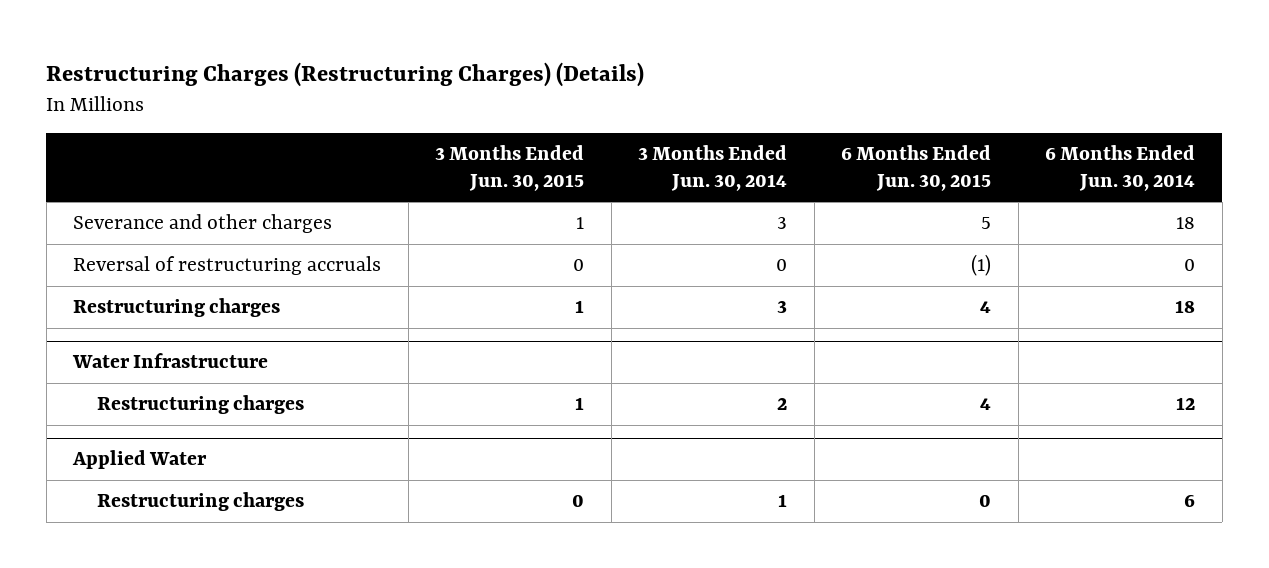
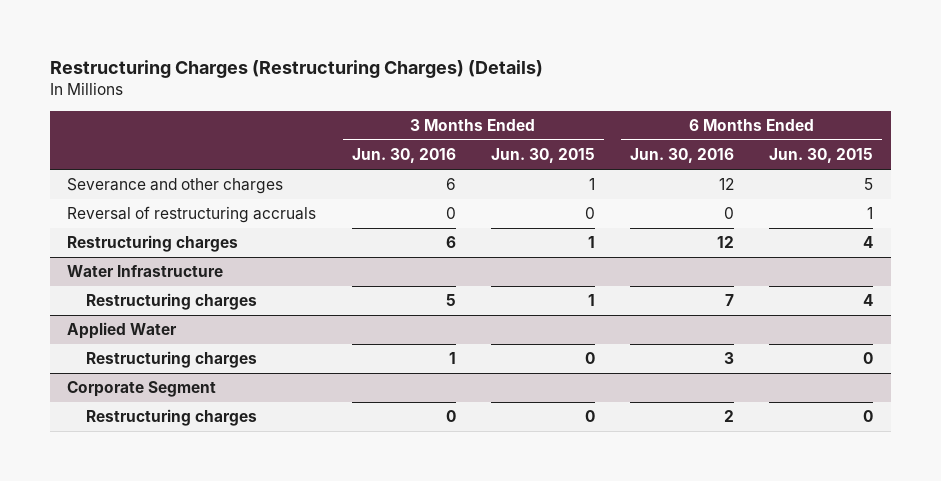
- | 3 Months Ended Jun. 30, 2015 | 3 Months Ended Jun. 30, 2014 | 6 Months Ended Jun. 30, 2015 | 6 Months Ended Jun. 30, 2014
+ | 3 Months Ended Jun. 30, 2016 | 3 Months Ended Jun. 30, 2015 | 6 Months Ended Jun. 30, 2016 | 6 Months Ended Jun. 30, 2015
- Reversal of restructuring accruals | 0 | 0 | (1) | 0
+ Reversal of restructuring accruals | 0 | 0 | 0 | 1
+ Corporate Segment
+ Restructuring charges | 0 | 0 | 2 | 0

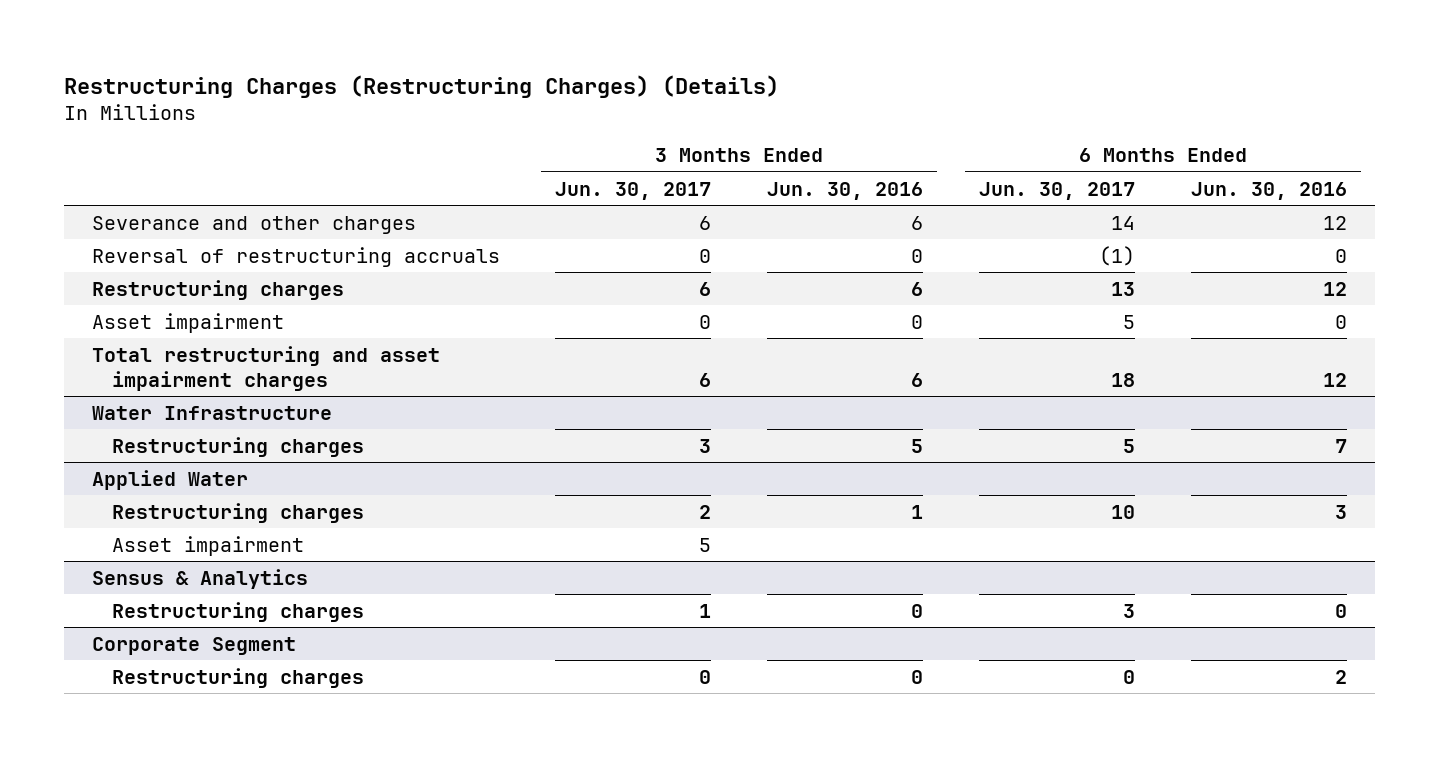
- | 3 Months Ended Jun. 30, 2016 | 3 Months Ended Jun. 30, 2015 | 6 Months Ended Jun. 30, 2016 | 6 Months Ended Jun. 30, 2015
+ | 3 Months Ended Jun. 30, 2017 | 3 Months Ended Jun. 30, 2016 | 6 Months Ended Jun. 30, 2017 | 6 Months Ended Jun. 30, 2016
+ Asset impairment | 0 | 0 | 5 | 0
+ Total restructuring and asset impairment charges | 6 | 6 | 18 | 12
@ Applied Water
+ Asset impairment | 5 | | |
+ Sensus & Analytics
+ Restructuring charges | 1 | 0 | 3 | 0

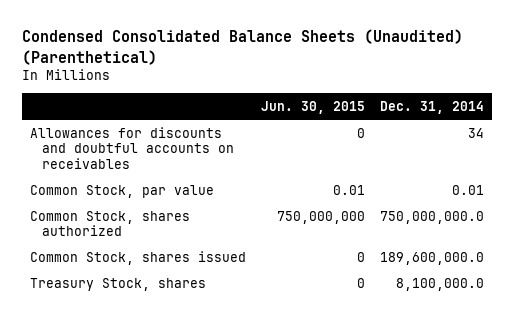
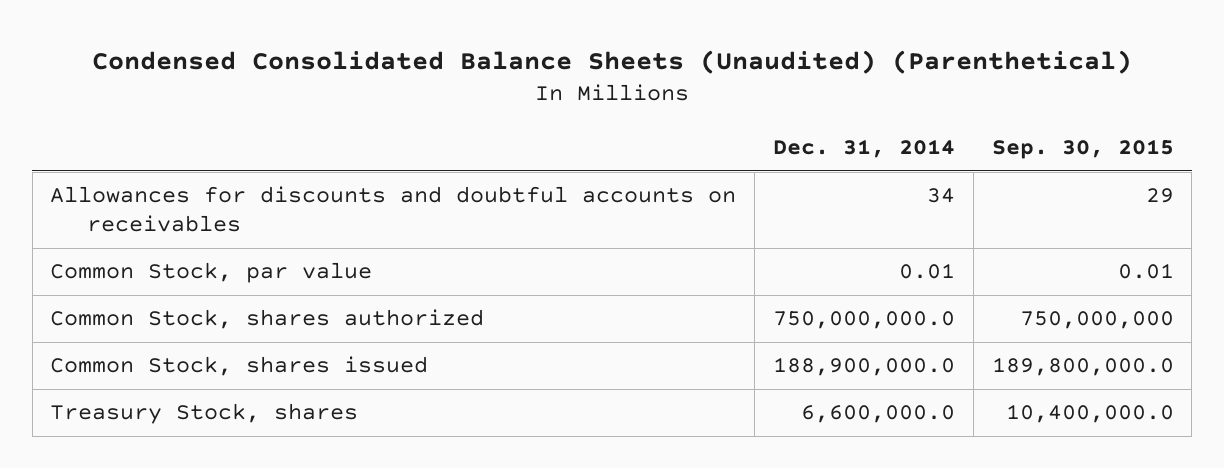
- | Jun. 30, 2015 | Dec. 31, 2014
+ | Dec. 31, 2014 | Sep. 30, 2015
- Common Stock, shares issued | 0 | 189,600,000.0
- Treasury Stock, shares | 0 | 8,100,000.0
+ Common Stock, shares issued | 188,900,000.0 | 189,800,000.0
+ Treasury Stock, shares | 6,600,000.0 | 10,400,000.0

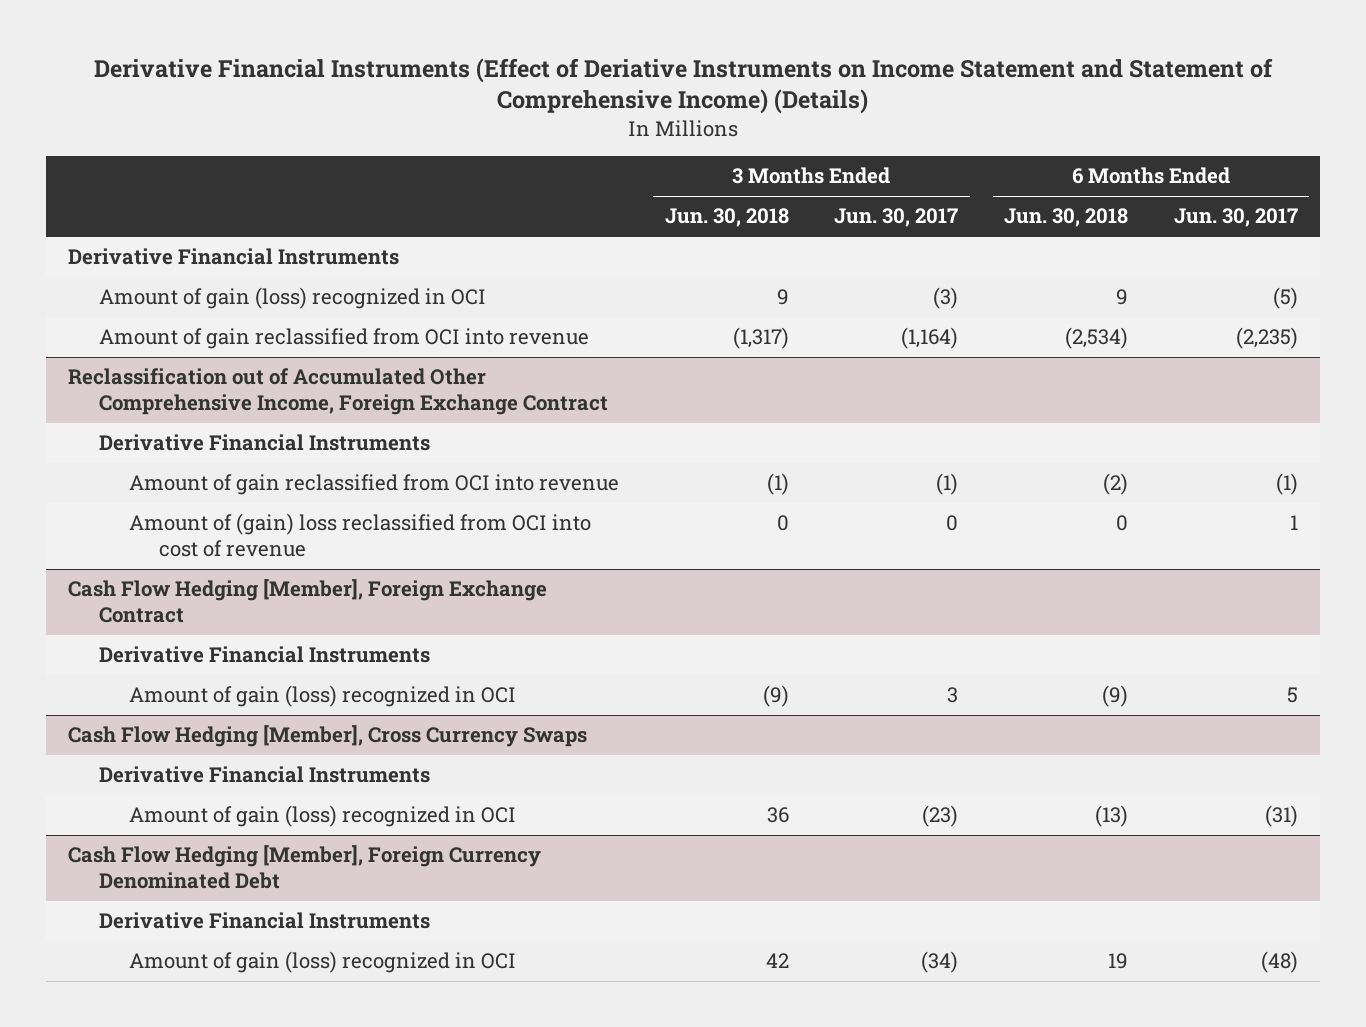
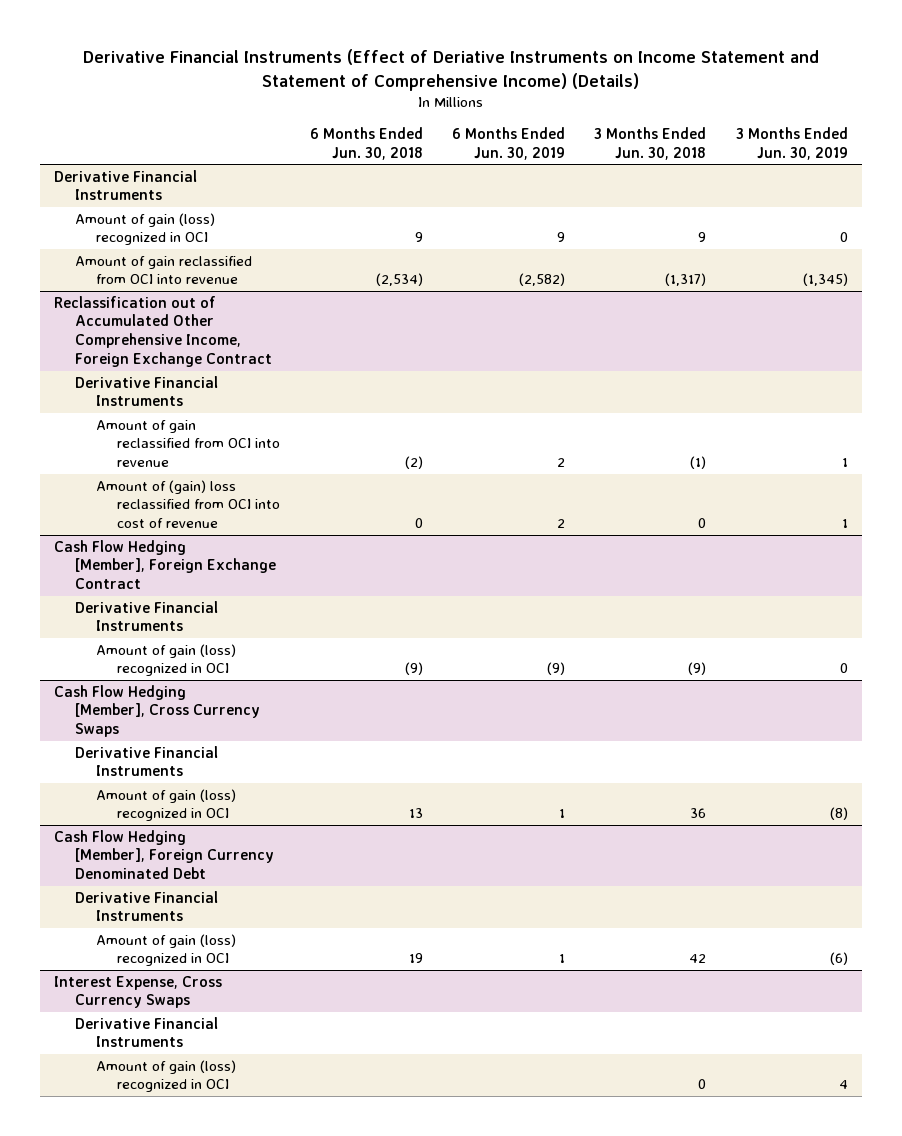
- | 3 Months Ended Jun. 30, 2018 | 3 Months Ended Jun. 30, 2017 | 6 Months Ended Jun. 30, 2018 | 6 Months Ended Jun. 30, 2017
+ | 6 Months Ended Jun. 30, 2018 | 6 Months Ended Jun. 30, 2019 | 3 Months Ended Jun. 30, 2018 | 3 Months Ended Jun. 30, 2019
@ Cash Flow Hedging [Member], Cross Currency Swaps
- Amount of gain (loss) recognized in OCI | 36 | (23) | (13) | (31)
+ Amount of gain (loss) recognized in OCI | 13 | 1 | 36 | (8)
+ Interest Expense, Cross Currency Swaps
+ Derivative Financial Instruments
+ Amount of gain (loss) recognized in OCI | | | 0 | 4

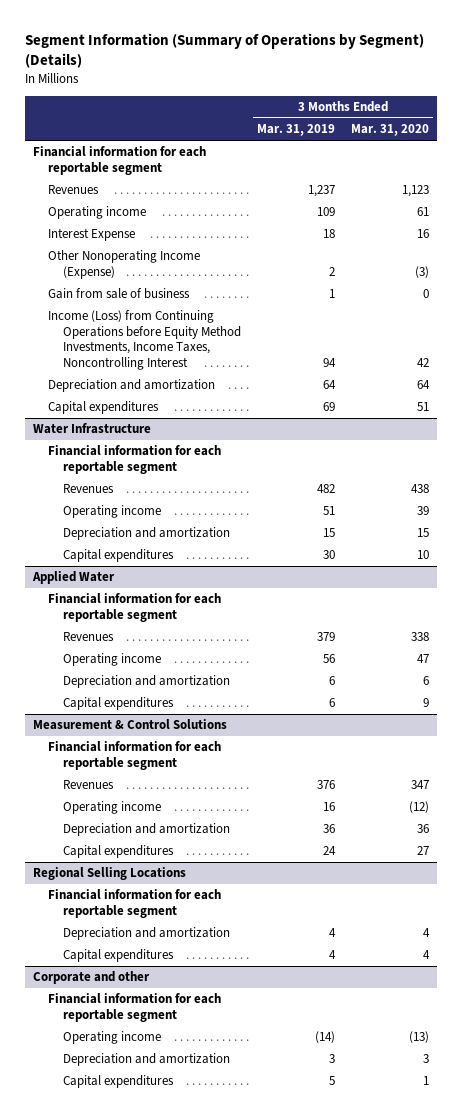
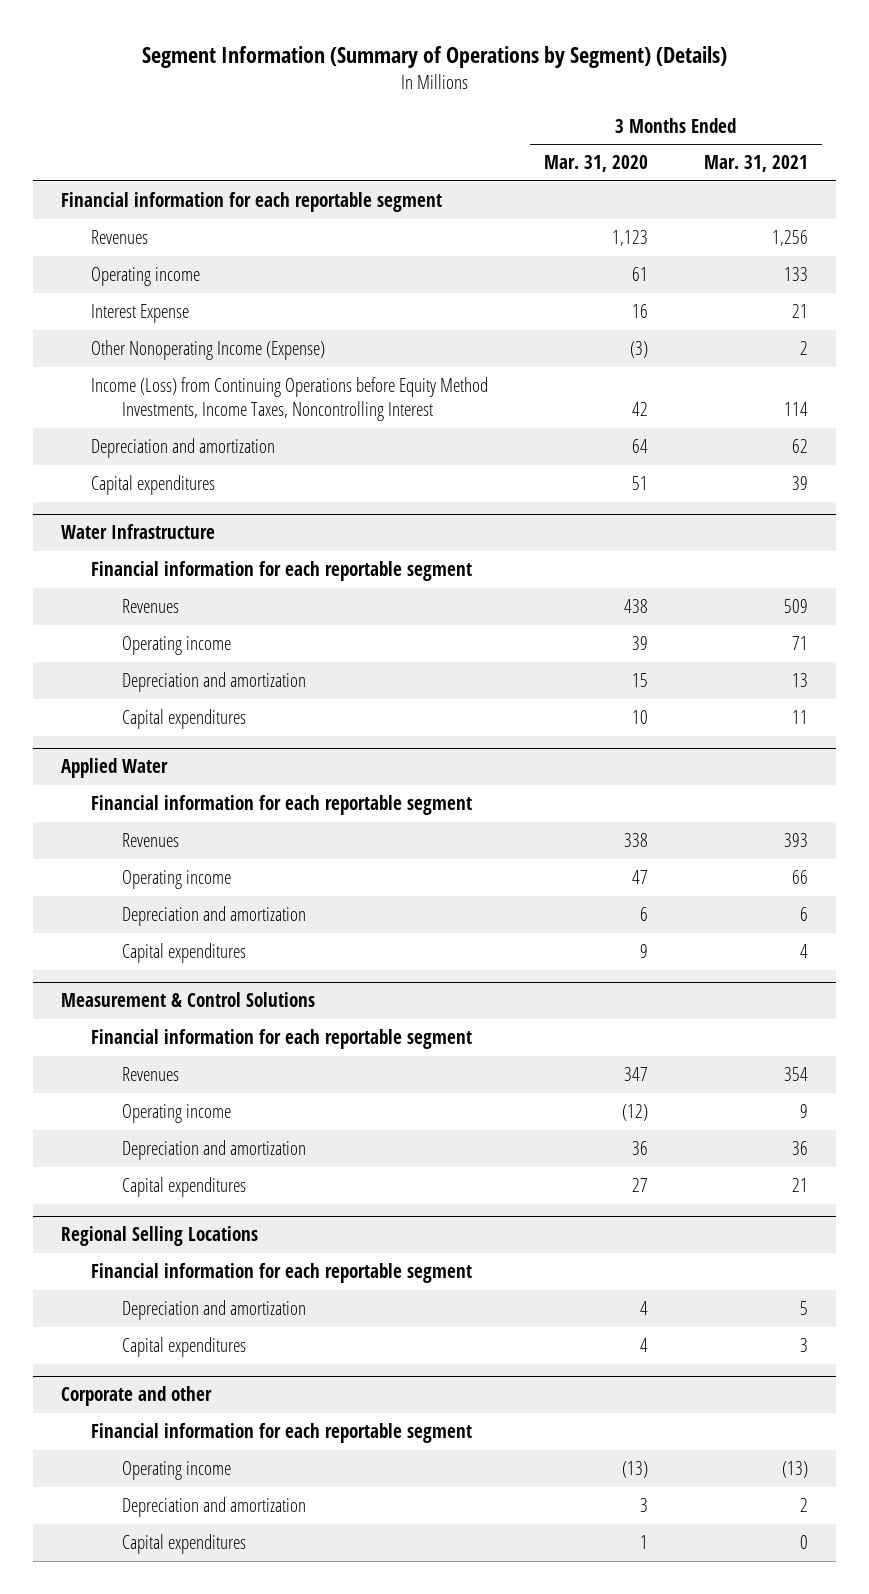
- | 3 Months Ended Mar. 31, 2019 | 3 Months Ended Mar. 31, 2020
+ | 3 Months Ended Mar. 31, 2020 | 3 Months Ended Mar. 31, 2021
- Gain from sale of business | 1 | 0

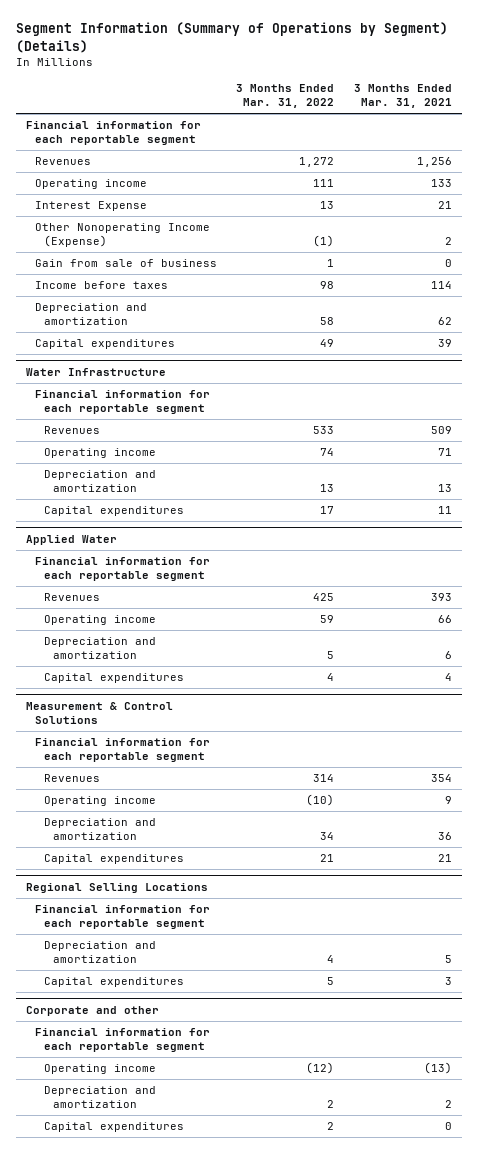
- | 3 Months Ended Mar. 31, 2020 | 3 Months Ended Mar. 31, 2021
+ | 3 Months Ended Mar. 31, 2022 | 3 Months Ended Mar. 31, 2021
- Income (Loss) from Continuing Operations before Equity Method Investments, Income Taxes, Noncontrolling Interest | 42 | 114
+ Gain from sale of business | 1 | 0
+ Income before taxes | 98 | 114

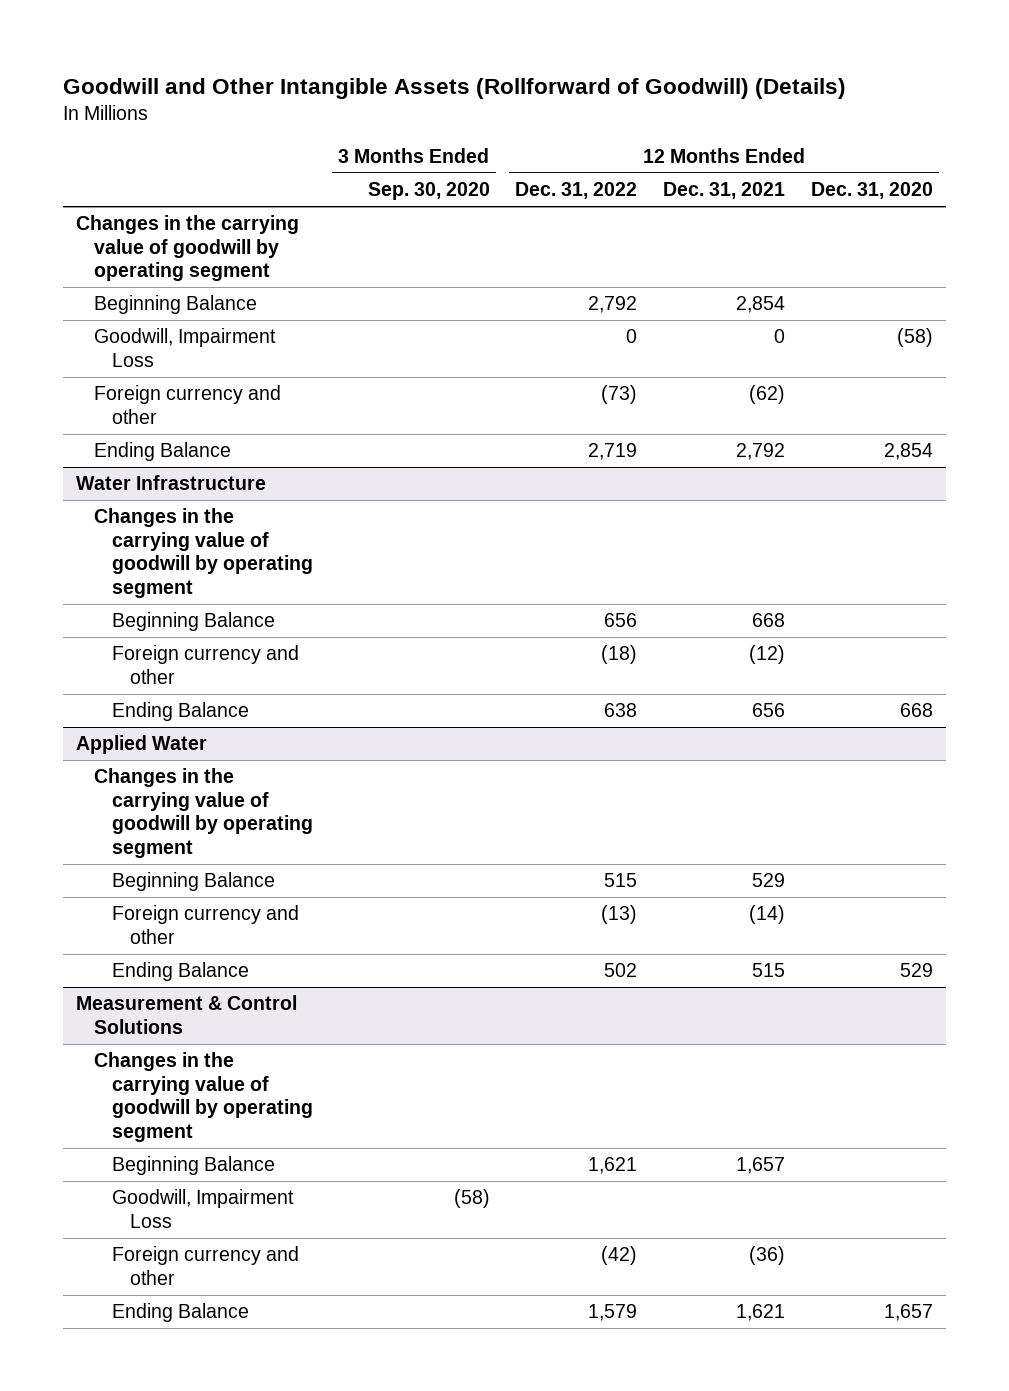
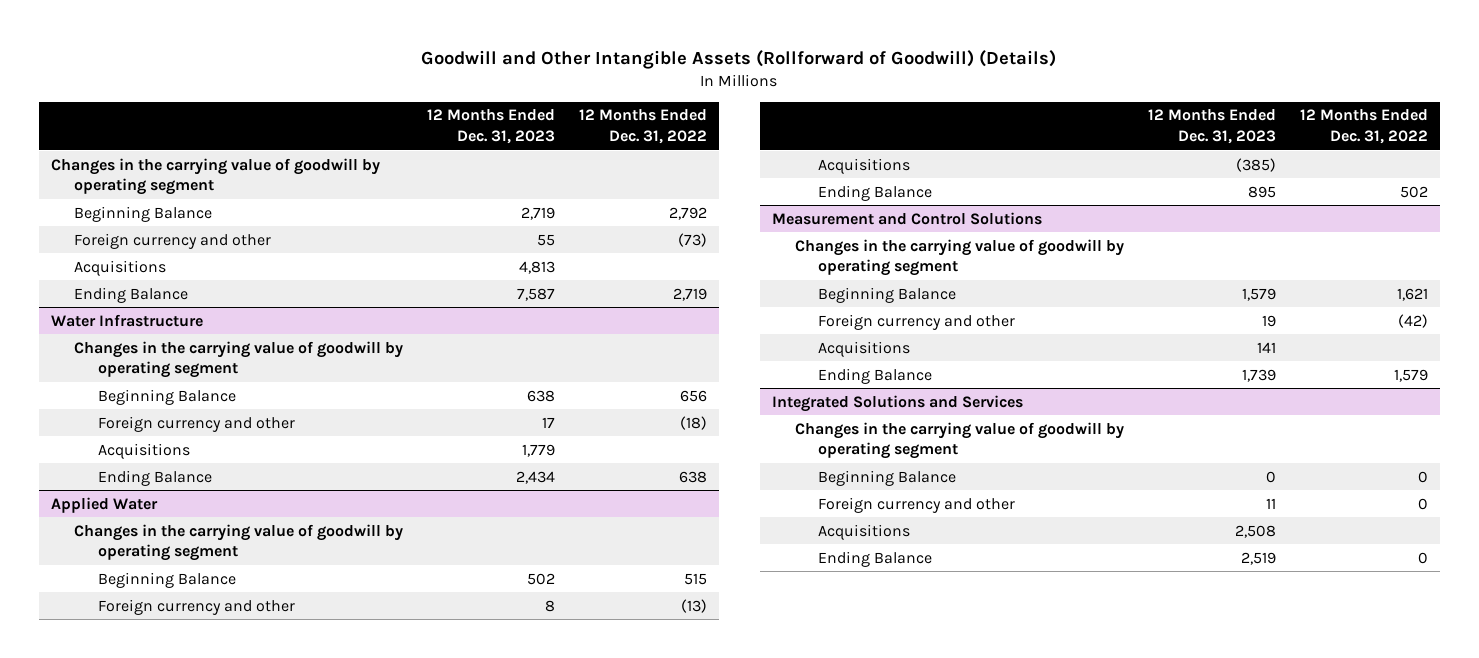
- | 3 Months Ended Sep. 30, 2020 | 12 Months Ended Dec. 31, 2022 | 12 Months Ended Dec. 31, 2021 | 12 Months Ended Dec. 31, 2020
+ | 12 Months Ended Dec. 31, 2023 | 12 Months Ended Dec. 31, 2022
- Goodwill, Impairment Loss | | 0 | 0 | (58)
+ Acquisitions | 4,813 |
@ Water Infrastructure
+ Acquisitions | 1,779 |
@ Applied Water
+ Acquisitions | (385) |
- Measurement & Control Solutions
+ Measurement and Control Solutions
- Goodwill, Impairment Loss | (58) | | |
+ Acquisitions | 141 |
+ Integrated Solutions and Services
+ Changes in the carrying value of goodwill by operating segment
+ Beginning Balance | 0 | 0
+ Foreign currency and other | 11 | 0
+ Acquisitions | 2,508 |
+ Ending Balance | 2,519 | 0

